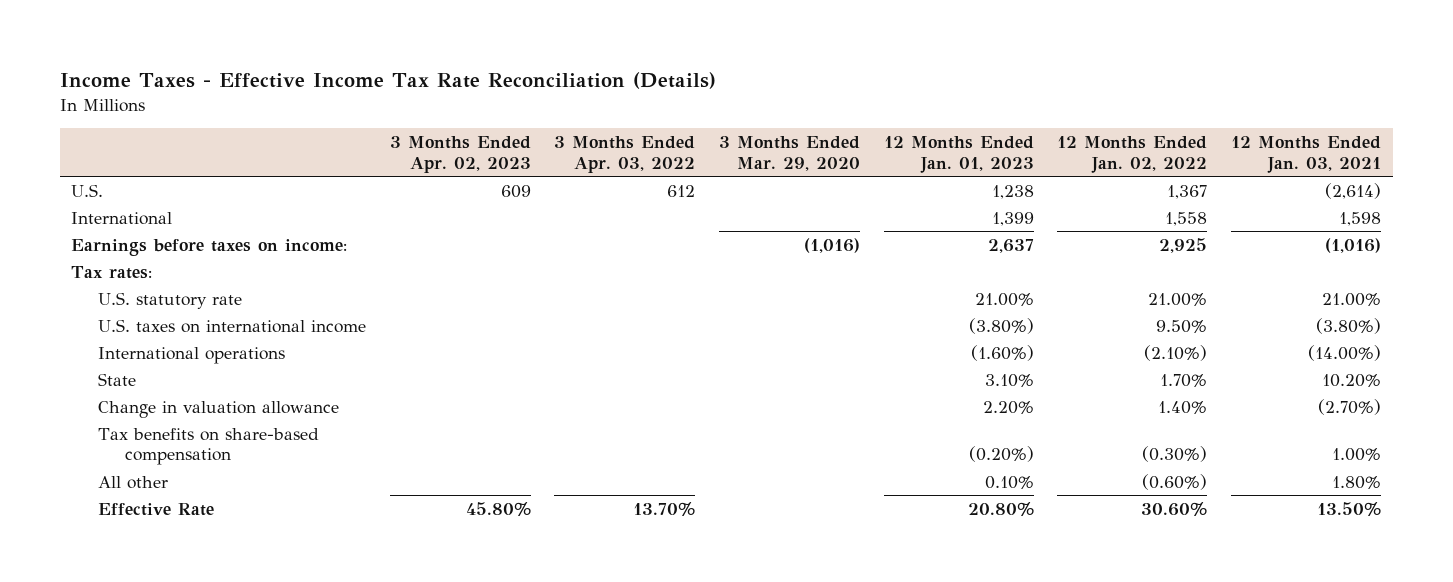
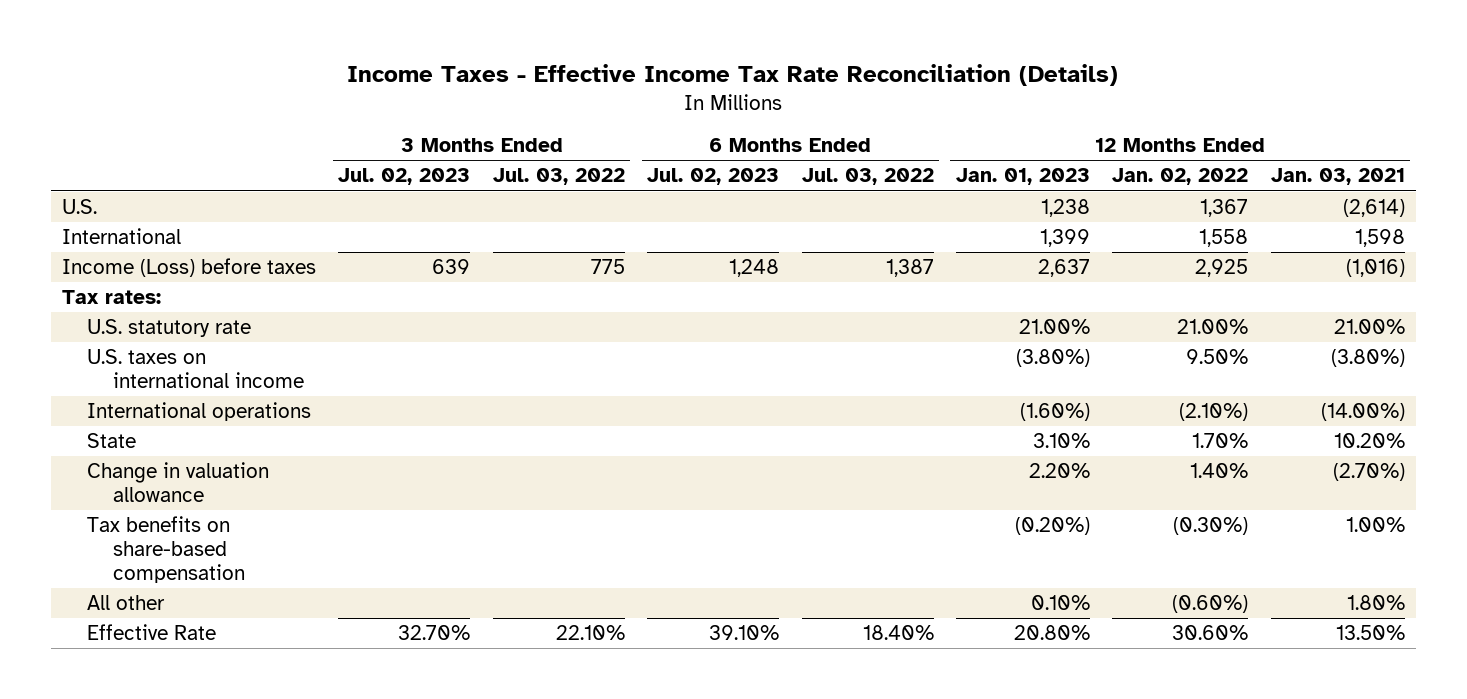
- | 3 Months Ended Apr. 02, 2023 | 3 Months Ended Apr. 03, 2022 | 3 Months Ended Mar. 29, 2020 | 12 Months Ended Jan. 01, 2023 | 12 Months Ended Jan. 02, 2022 | 12 Months Ended Jan. 03, 2021
+ | 3 Months Ended Jul. 02, 2023 | 3 Months Ended Jul. 03, 2022 | 6 Months Ended Jul. 02, 2023 | 6 Months Ended Jul. 03, 2022 | 12 Months Ended Jan. 01, 2023 | 12 Months Ended Jan. 02, 2022 | 12 Months Ended Jan. 03, 2021
- Earnings before taxes on income: | | | (1,016) | 2,637 | 2,925 | (1,016)
+ Income (Loss) before taxes | 639 | 775 | 1,248 | 1,387 | 2,637 | 2,925 | (1,016)

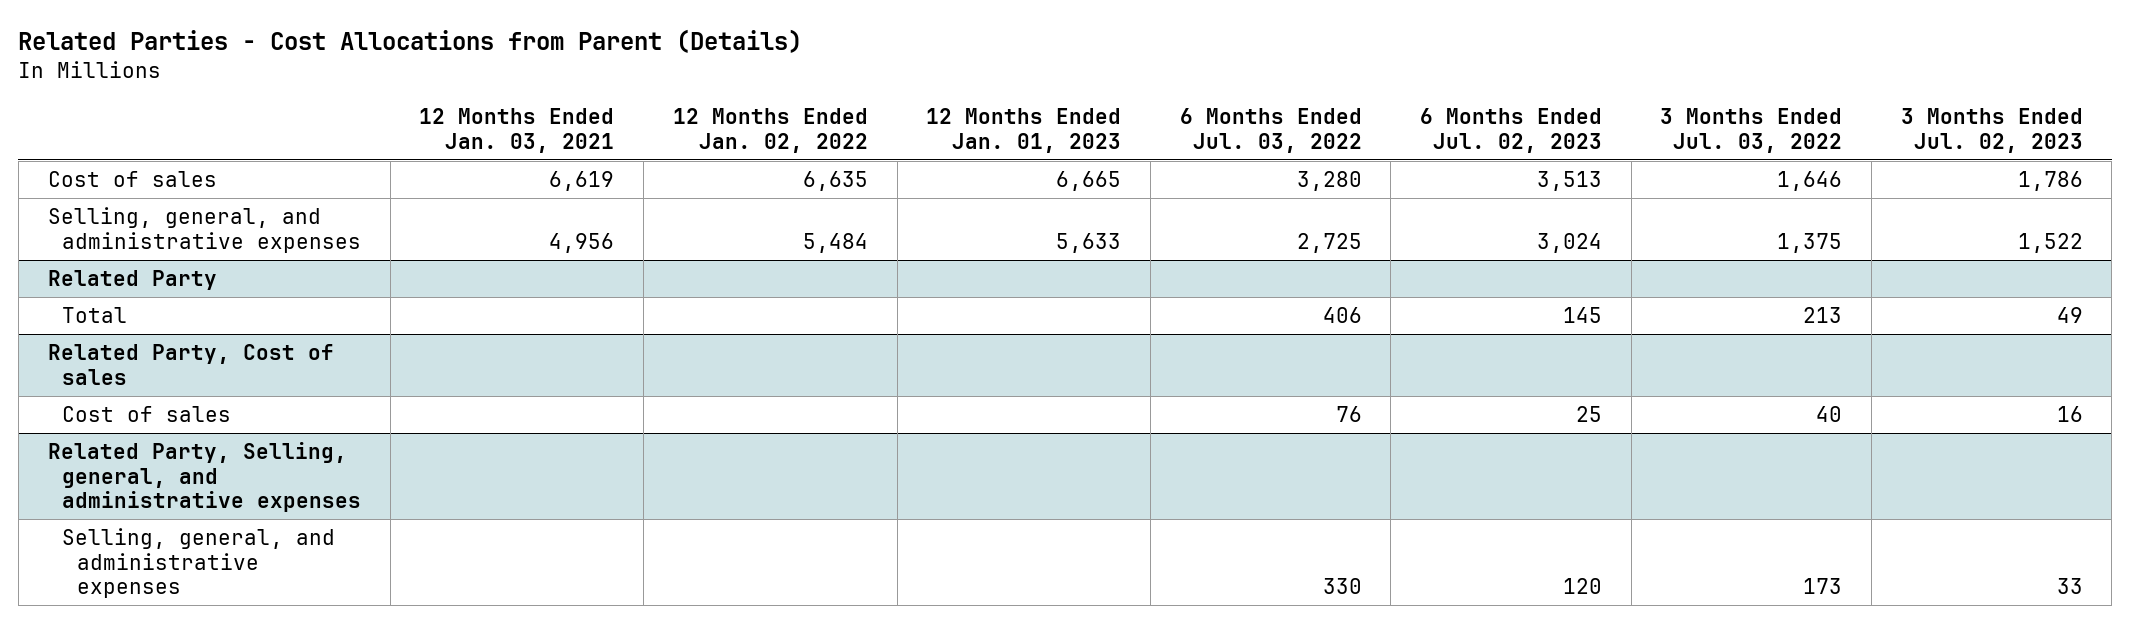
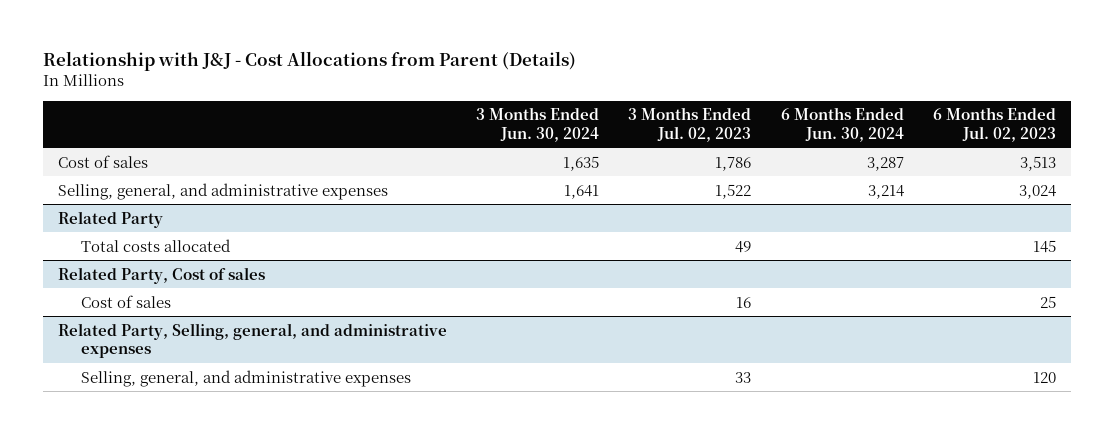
- Related Parties - Cost Allocations from Parent (Details)
+ Relationship with J&J - Cost Allocations from Parent (Details)
- | 12 Months Ended Jan. 03, 2021 | 12 Months Ended Jan. 02, 2022 | 12 Months Ended Jan. 01, 2023 | 6 Months Ended Jul. 03, 2022 | 6 Months Ended Jul. 02, 2023 | 3 Months Ended Jul. 03, 2022 | 3 Months Ended Jul. 02, 2023
+ | 3 Months Ended Jun. 30, 2024 | 3 Months Ended Jul. 02, 2023 | 6 Months Ended Jun. 30, 2024 | 6 Months Ended Jul. 02, 2023
@ Related Party
- Total | | | | 406 | 145 | 213 | 49
+ Total costs allocated | | 49 | | 145

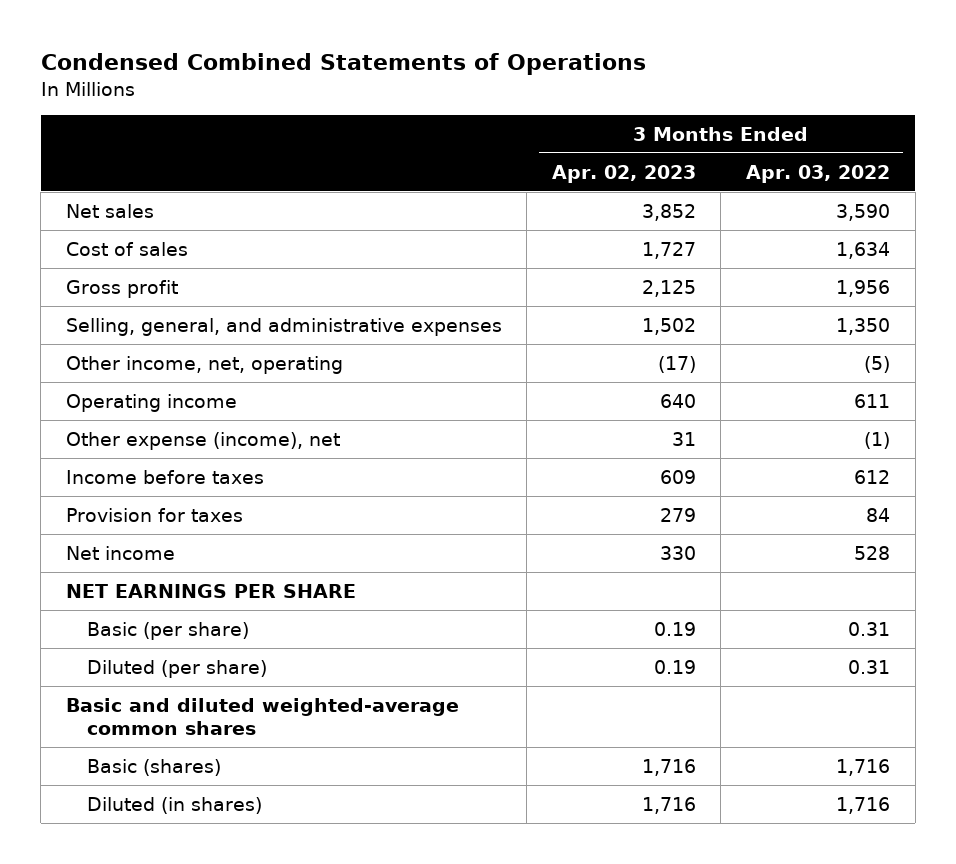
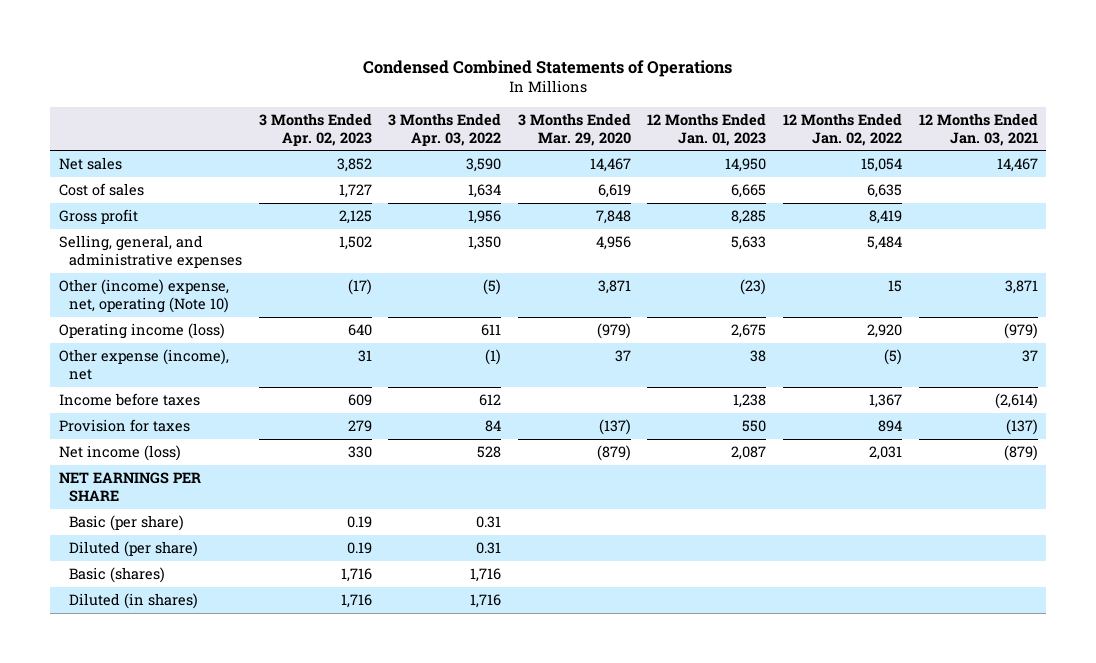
- | 3 Months Ended Apr. 02, 2023 | 3 Months Ended Apr. 03, 2022
+ | 3 Months Ended Apr. 02, 2023 | 3 Months Ended Apr. 03, 2022 | 3 Months Ended Mar. 29, 2020 | 12 Months Ended Jan. 01, 2023 | 12 Months Ended Jan. 02, 2022 | 12 Months Ended Jan. 03, 2021
- Other income, net, operating | (17) | (5)
- Operating income | 640 | 611
+ Other (income) expense, net, operating (Note 10) | (17) | (5) | 3,871 | (23) | 15 | 3,871
+ Operating income (loss) | 640 | 611 | (979) | 2,675 | 2,920 | (979)
- Net income | 330 | 528
+ Net income (loss) | 330 | 528 | (879) | 2,087 | 2,031 | (879)
- Basic and diluted weighted-average common shares

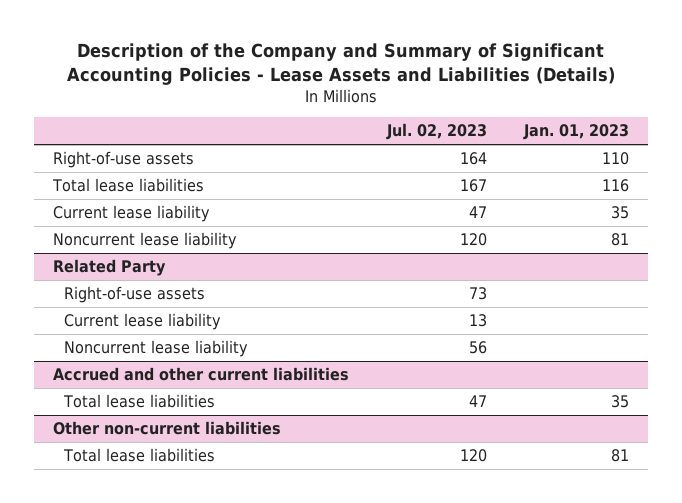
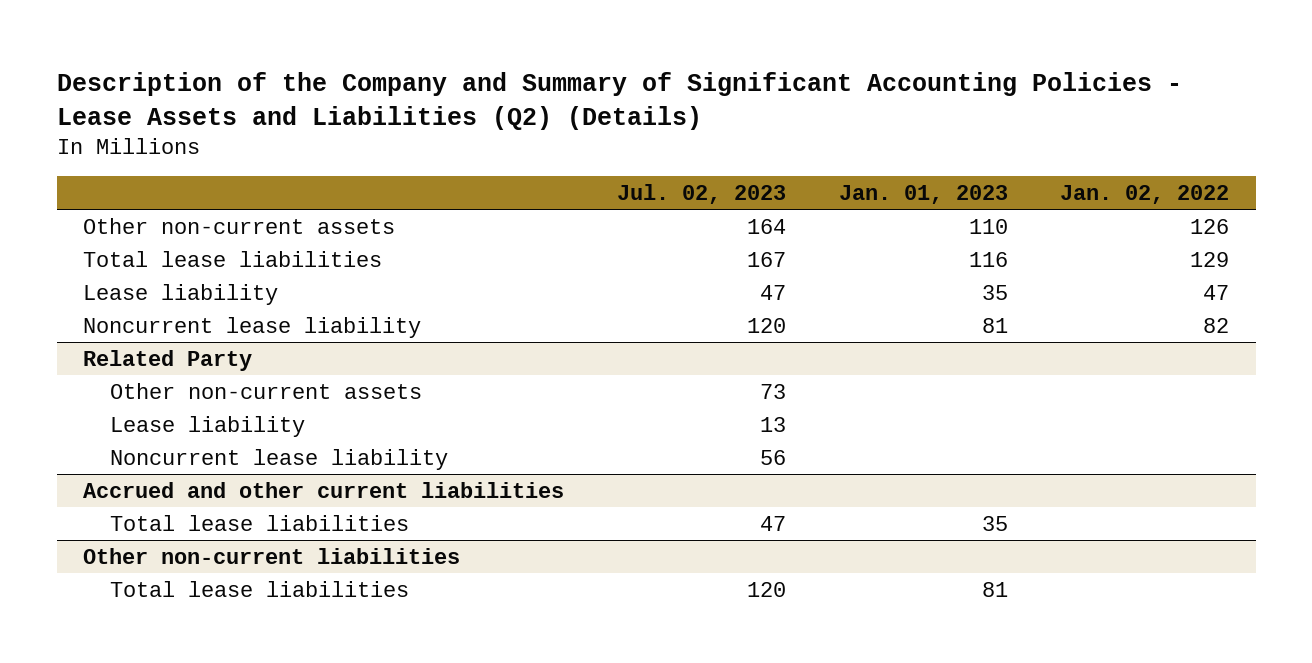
- Description of the Company and Summary of Significant Accounting Policies - Lease Assets and Liabilities (Details)
+ Description of the Company and Summary of Significant Accounting Policies - Lease Assets and Liabilities (Q2) (Details)
- | Jul. 02, 2023 | Jan. 01, 2023
+ | Jul. 02, 2023 | Jan. 01, 2023 | Jan. 02, 2022
- Right-of-use assets | 164 | 110
+ Other non-current assets | 164 | 110 | 126
- Current lease liability | 47 | 35
+ Lease liability | 47 | 35 | 47
@ Related Party
- Right-of-use assets | 73 |
- Current lease liability | 13 |
+ Other non-current assets | 73 | |
+ Lease liability | 13 | |

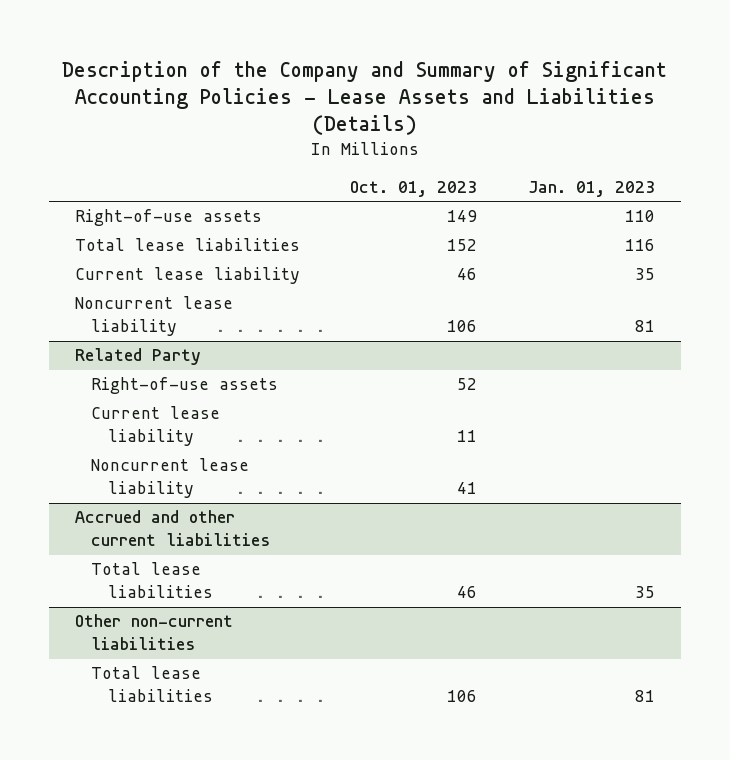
- Description of the Company and Summary of Significant Accounting Policies - Lease Assets and Liabilities (Q2) (Details)
+ Description of the Company and Summary of Significant Accounting Policies - Lease Assets and Liabilities (Details)
- | Jul. 02, 2023 | Jan. 01, 2023 | Jan. 02, 2022
+ | Oct. 01, 2023 | Jan. 01, 2023
- Other non-current assets | 164 | 110 | 126
+ Right-of-use assets | 149 | 110
- Lease liability | 47 | 35 | 47
+ Current lease liability | 46 | 35
@ Related Party
- Other non-current assets | 73 | |
- Lease liability | 13 | |
+ Right-of-use assets | 52 |
+ Current lease liability | 11 |

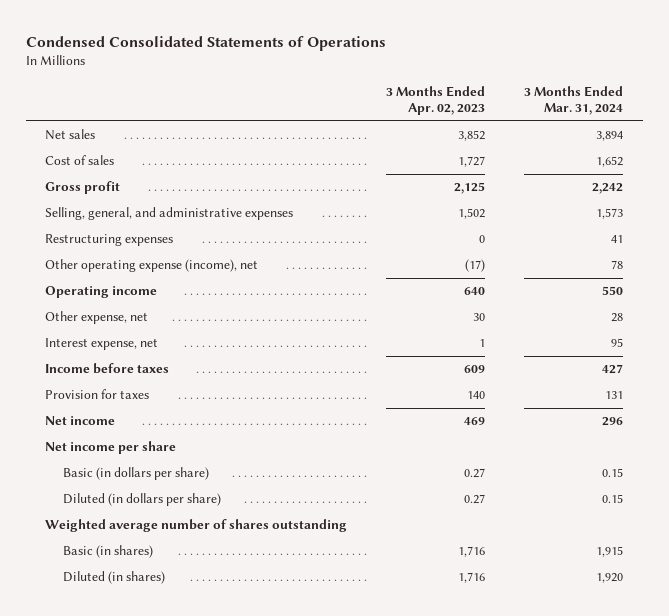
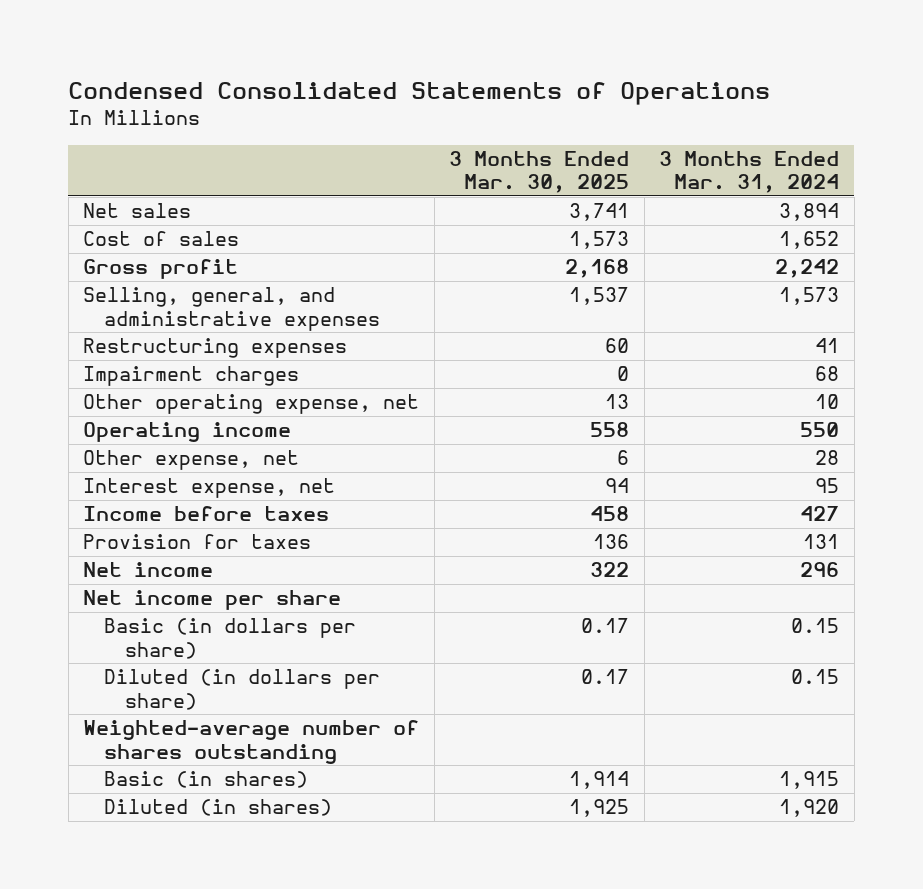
- | 3 Months Ended Apr. 02, 2023 | 3 Months Ended Mar. 31, 2024
+ | 3 Months Ended Mar. 30, 2025 | 3 Months Ended Mar. 31, 2024
- Other operating expense (income), net | (17) | 78
+ Impairment charges | 0 | 68
+ Other operating expense, net | 13 | 10
- Weighted average number of shares outstanding
+ Weighted-average number of shares outstanding

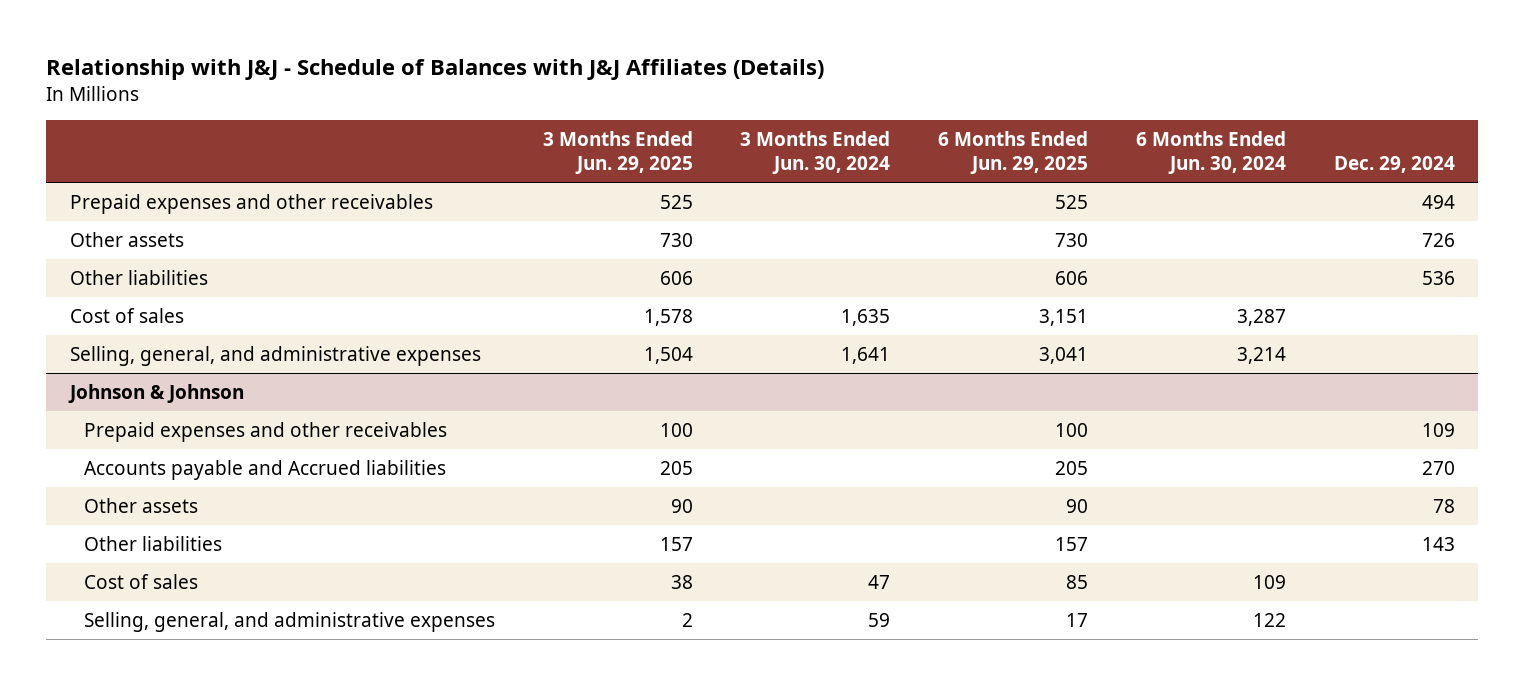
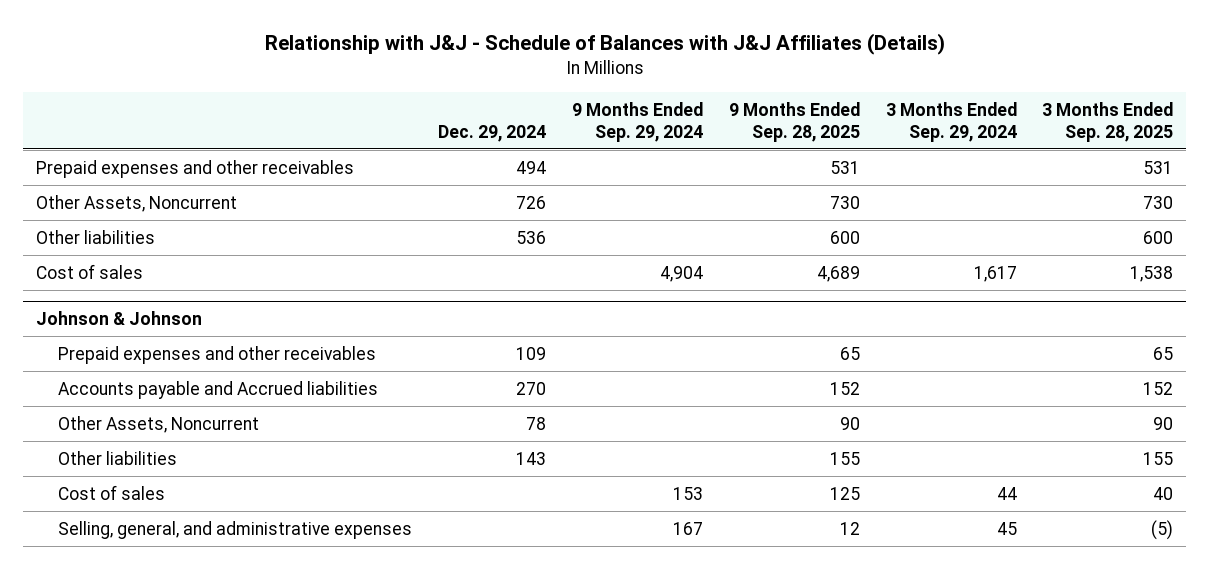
- | 3 Months Ended Jun. 29, 2025 | 3 Months Ended Jun. 30, 2024 | 6 Months Ended Jun. 29, 2025 | 6 Months Ended Jun. 30, 2024 | Dec. 29, 2024
+ | Dec. 29, 2024 | 9 Months Ended Sep. 29, 2024 | 9 Months Ended Sep. 28, 2025 | 3 Months Ended Sep. 29, 2024 | 3 Months Ended Sep. 28, 2025
- Other assets | 730 | | 730 | | 726
+ Other Assets, Noncurrent | 726 | | 730 | | 730
- Selling, general, and administrative expenses | 1,504 | 1,641 | 3,041 | 3,214 |
@ Johnson & Johnson
- Other assets | 90 | | 90 | | 78
+ Other Assets, Noncurrent | 78 | | 90 | | 90

